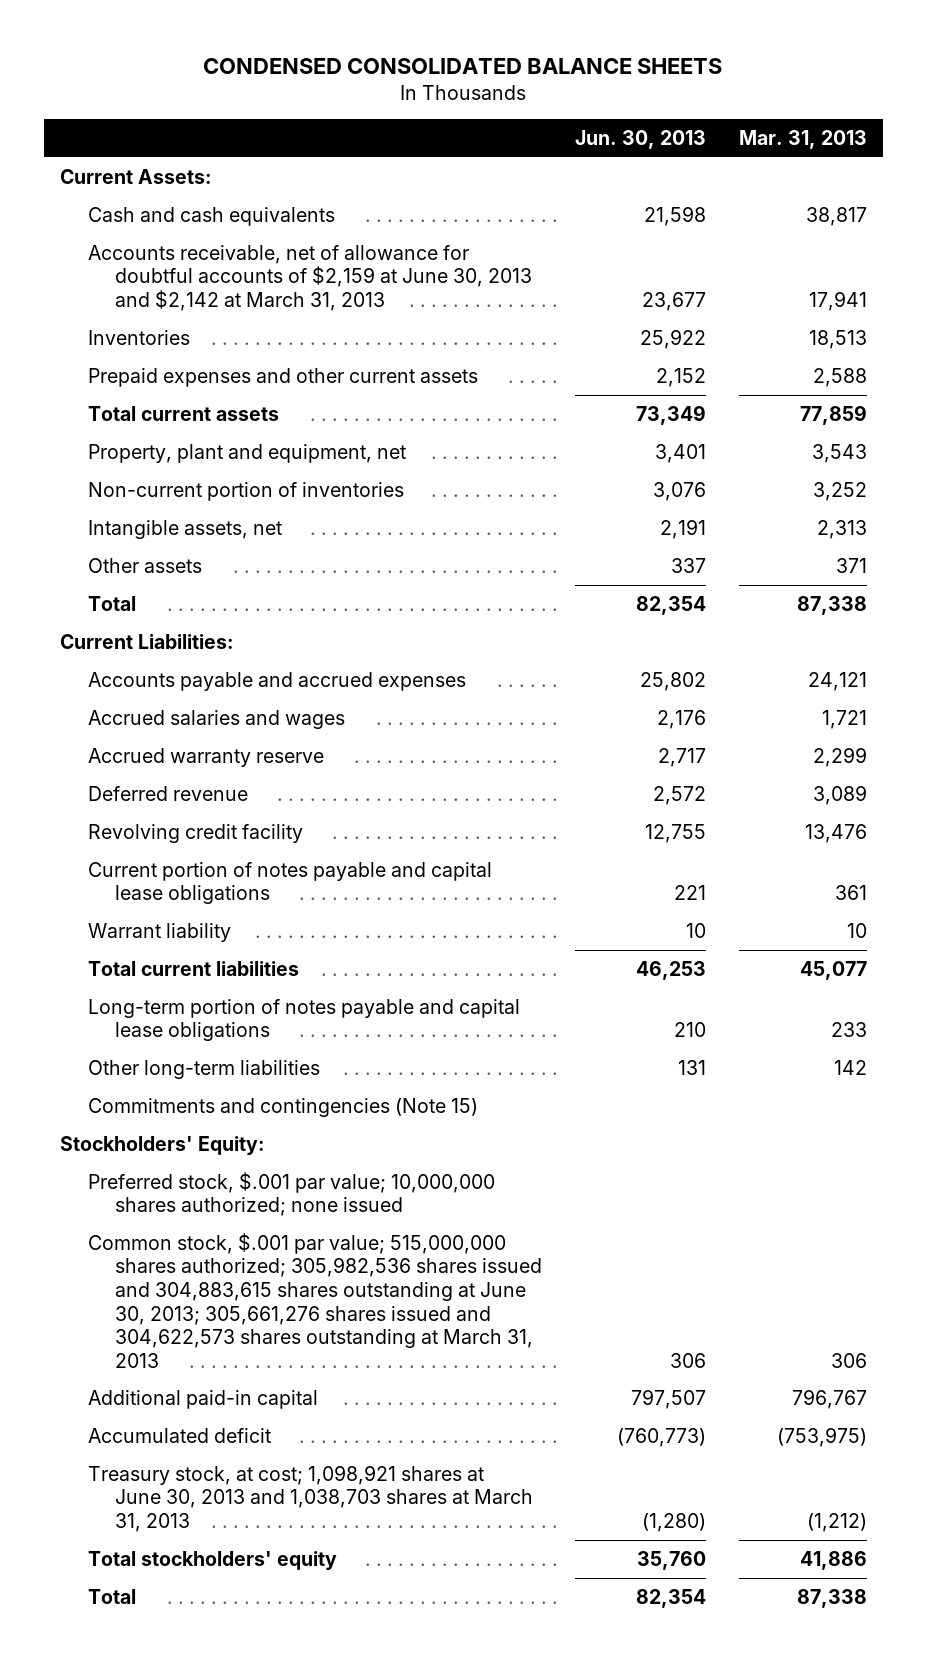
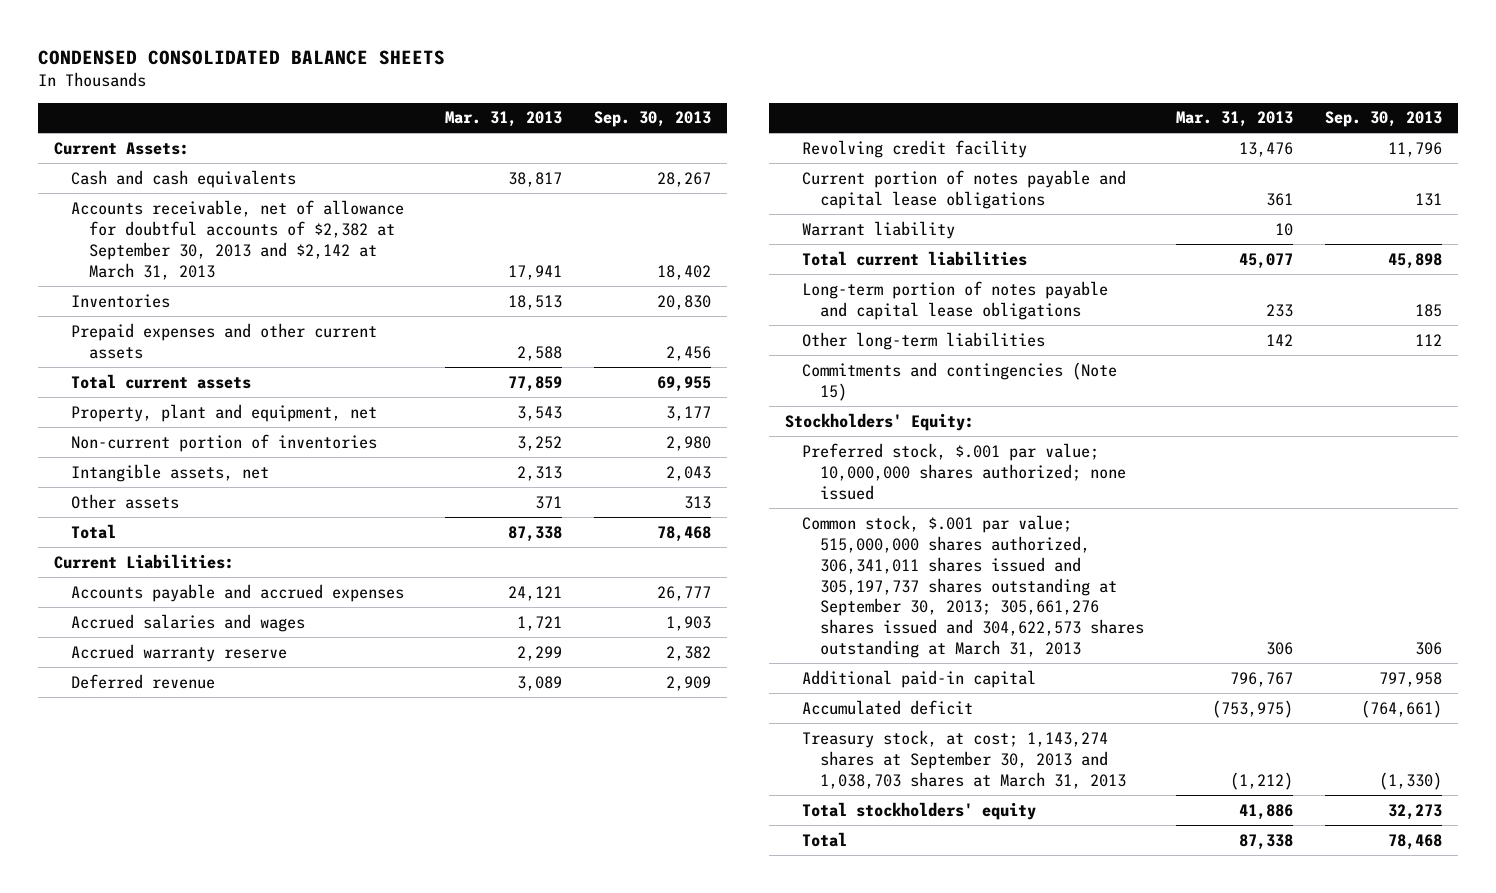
- | Jun. 30, 2013 | Mar. 31, 2013
+ | Mar. 31, 2013 | Sep. 30, 2013
- Accounts receivable, net of allowance for doubtful accounts of $2,159 at June 30, 2013 and $2,142 at March 31, 2013 | 23,677 | 17,941
+ Accounts receivable, net of allowance for doubtful accounts of $2,382 at September 30, 2013 and $2,142 at March 31, 2013 | 17,941 | 18,402
- Common stock, $.001 par value; 515,000,000 shares authorized; 305,982,536 shares issued and 304,883,615 shares outstanding at June 30, 2013; 305,661,276 shares issued and 304,622,573 shares outstanding at March 31, 2013 | 306 | 306
+ Common stock, $.001 par value; 515,000,000 shares authorized, 306,341,011 shares issued and 305,197,737 shares outstanding at September 30, 2013; 305,661,276 shares issued and 304,622,573 shares outstanding at March 31, 2013 | 306 | 306
- Treasury stock, at cost; 1,098,921 shares at June 30, 2013 and 1,038,703 shares at March 31, 2013 | (1,280) | (1,212)
+ Treasury stock, at cost; 1,143,274 shares at September 30, 2013 and 1,038,703 shares at March 31, 2013 | (1,212) | (1,330)

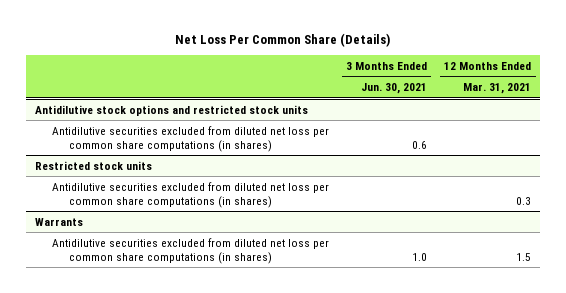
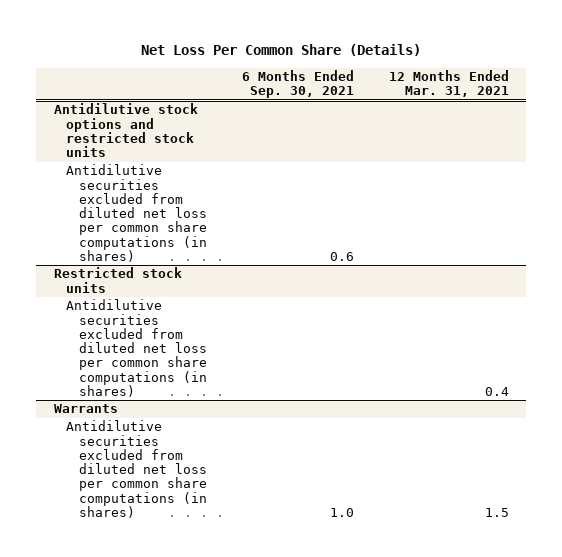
- | 3 Months Ended Jun. 30, 2021 | 12 Months Ended Mar. 31, 2021
+ | 6 Months Ended Sep. 30, 2021 | 12 Months Ended Mar. 31, 2021
@ Restricted stock units
- Antidilutive securities excluded from diluted net loss per common share computations (in shares) | | 0.3
+ Antidilutive securities excluded from diluted net loss per common share computations (in shares) | | 0.4

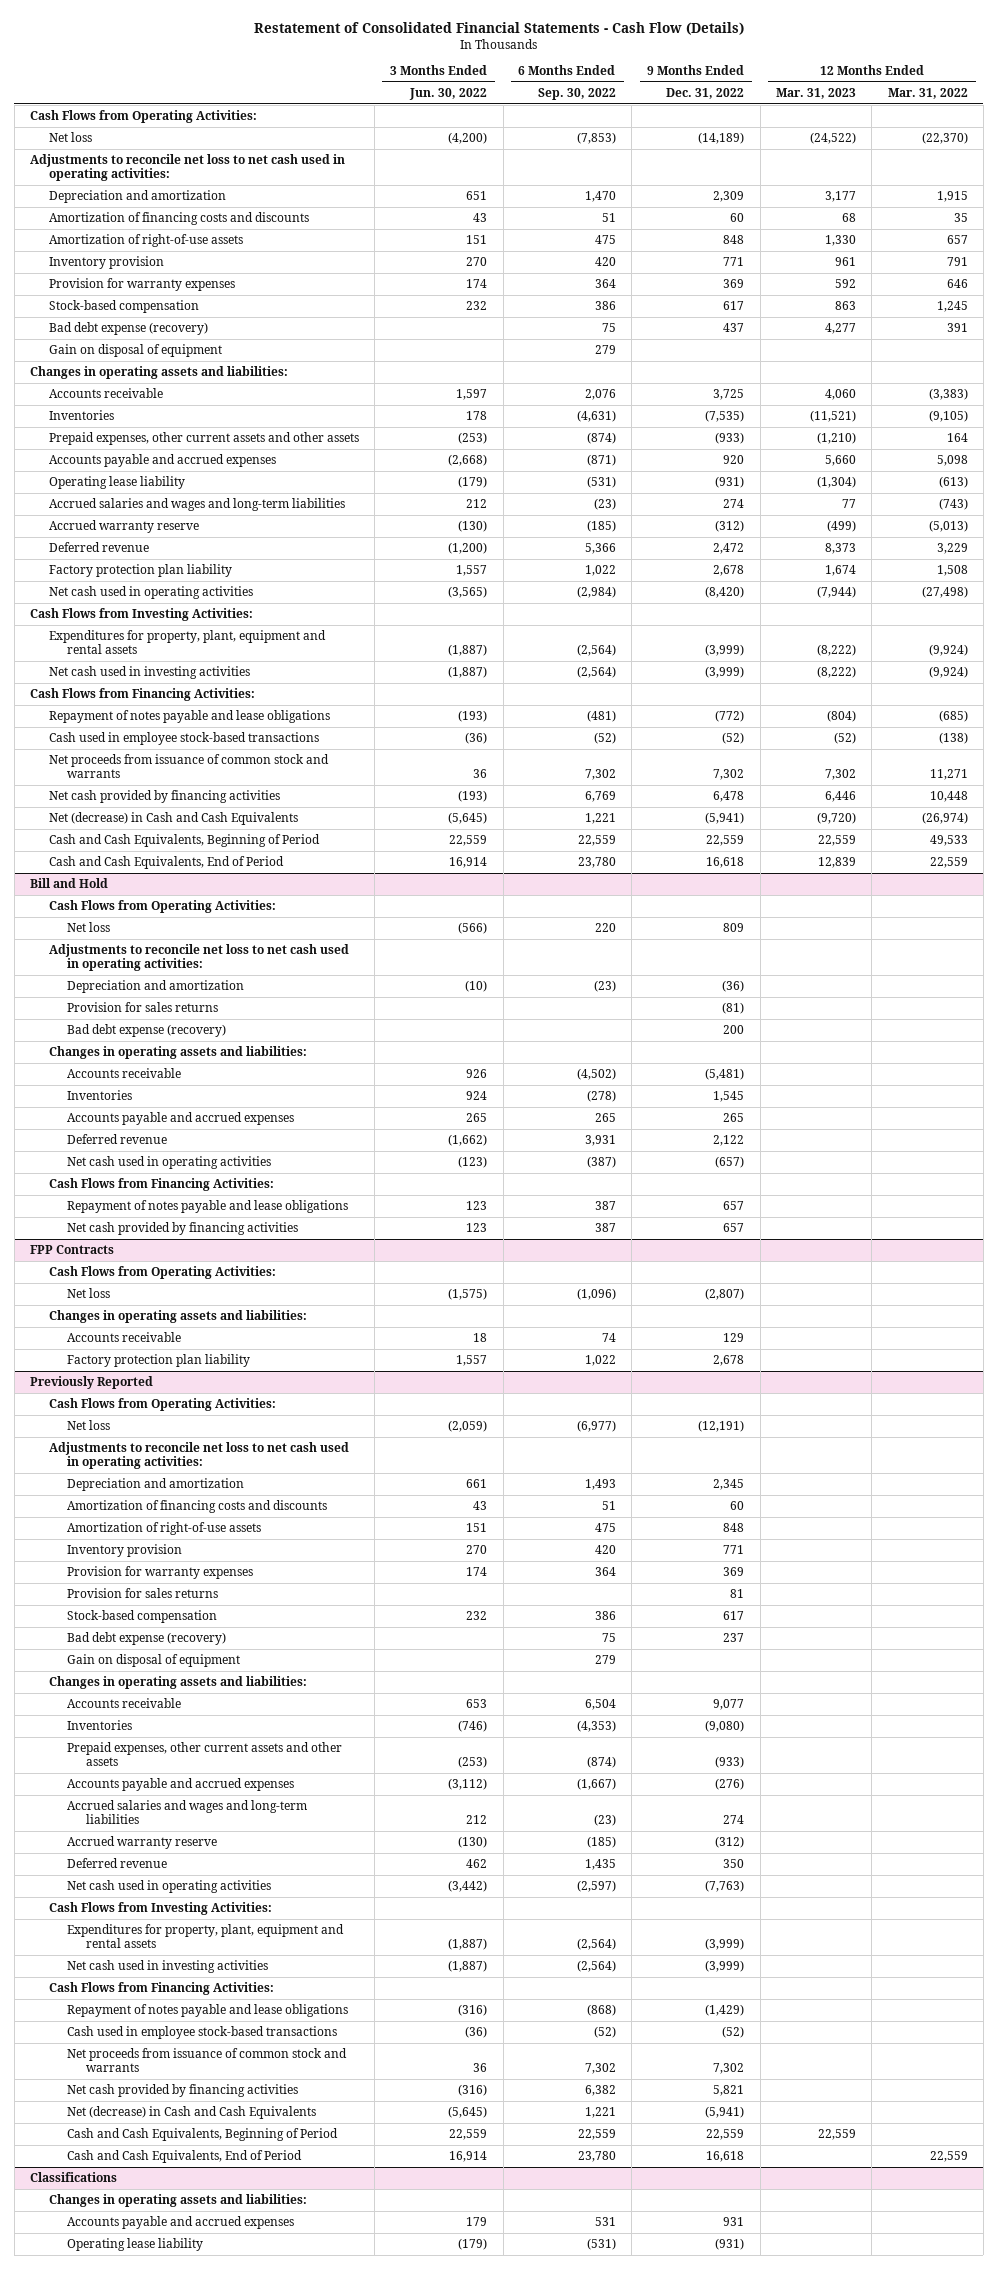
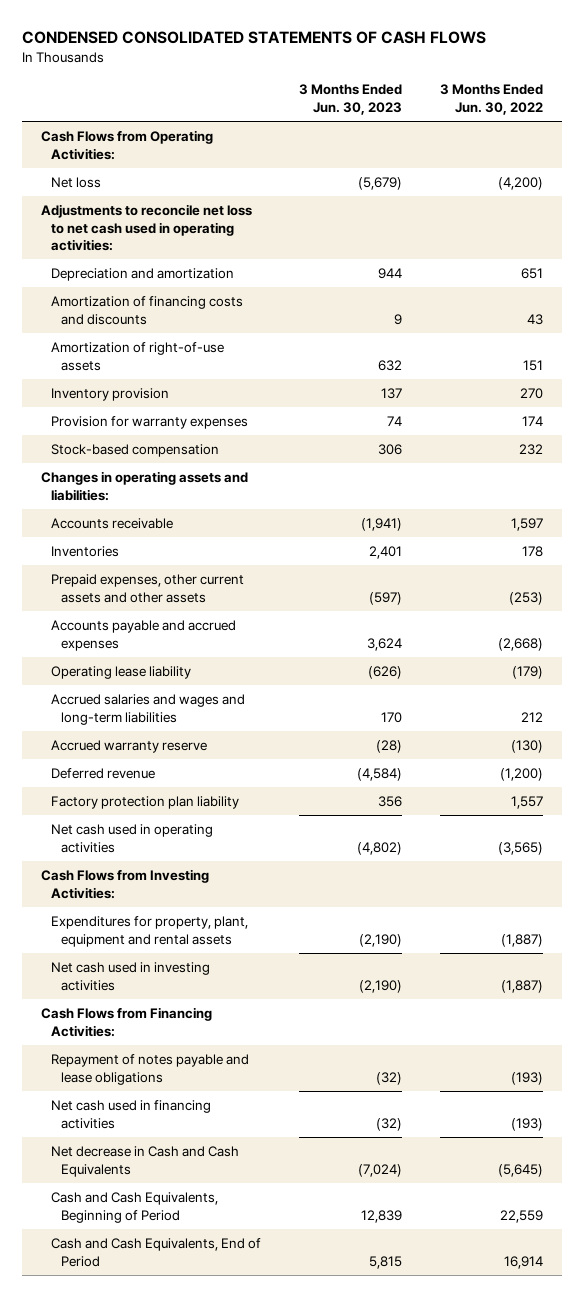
- Restatement of Consolidated Financial Statements - Cash Flow (Details)
+ CONDENSED CONSOLIDATED STATEMENTS OF CASH FLOWS
- | 3 Months Ended Jun. 30, 2022 | 6 Months Ended Sep. 30, 2022 | 9 Months Ended Dec. 31, 2022 | 12 Months Ended Mar. 31, 2023 | 12 Months Ended Mar. 31, 2022
+ | 3 Months Ended Jun. 30, 2023 | 3 Months Ended Jun. 30, 2022
- Bad debt expense (recovery) | | 75 | 437 | 4,277 | 391
- Gain on disposal of equipment | | 279 | | |
- Cash used in employee stock-based transactions | (36) | (52) | (52) | (52) | (138)
- Net proceeds from issuance of common stock and warrants | 36 | 7,302 | 7,302 | 7,302 | 11,271
- Net cash provided by financing activities | (193) | 6,769 | 6,478 | 6,446 | 10,448
- Net (decrease) in Cash and Cash Equivalents | (5,645) | 1,221 | (5,941) | (9,720) | (26,974)
- Cash and Cash Equivalents, Beginning of Period | 22,559 | 22,559 | 22,559 | 22,559 | 49,533
- Cash and Cash Equivalents, End of Period | 16,914 | 23,780 | 16,618 | 12,839 | 22,559
- Bill and Hold
- Cash Flows from Operating Activities:
- Net loss | (566) | 220 | 809 | |
- Adjustments to reconcile net loss to net cash used in operating activities:
- Depreciation and amortization | (10) | (23) | (36) | |
- Provision for sales returns | | | (81) | |
- Bad debt expense (recovery) | | | 200 | |
- Changes in operating assets and liabilities:
- Accounts receivable | 926 | (4,502) | (5,481) | |
- Inventories | 924 | (278) | 1,545 | |
- Accounts payable and accrued expenses | 265 | 265 | 265 | |
- Deferred revenue | (1,662) | 3,931 | 2,122 | |
- Net cash used in operating activities | (123) | (387) | (657) | |
- Cash Flows from Financing Activities:
- Repayment of notes payable and lease obligations | 123 | 387 | 657 | |
- Net cash provided by financing activities | 123 | 387 | 657 | |
- FPP Contracts
- Cash Flows from Operating Activities:
- Net loss | (1,575) | (1,096) | (2,807) | |
- Changes in operating assets and liabilities:
- Accounts receivable | 18 | 74 | 129 | |
- Factory protection plan liability | 1,557 | 1,022 | 2,678 | |
- Previously Reported
- Cash Flows from Operating Activities:
- Net loss | (2,059) | (6,977) | (12,191) | |
- Adjustments to reconcile net loss to net cash used in operating activities:
- Depreciation and amortization | 661 | 1,493 | 2,345 | |
- Amortization of financing costs and discounts | 43 | 51 | 60 | |
- Amortization of right-of-use assets | 151 | 475 | 848 | |
- Inventory provision | 270 | 420 | 771 | |
- Provision for warranty expenses | 174 | 364 | 369 | |
- Provision for sales returns | | | 81 | |
- Stock-based compensation | 232 | 386 | 617 | |
- Bad debt expense (recovery) | | 75 | 237 | |
- Gain on disposal of equipment | | 279 | | |
- Changes in operating assets and liabilities:
- Accounts receivable | 653 | 6,504 | 9,077 | |
- Inventories | (746) | (4,353) | (9,080) | |
- Prepaid expenses, other current assets and other assets | (253) | (874) | (933) | |
- Accounts payable and accrued expenses | (3,112) | (1,667) | (276) | |
- Accrued salaries and wages and long-term liabilities | 212 | (23) | 274 | |
- Accrued warranty reserve | (130) | (185) | (312) | |
- Deferred revenue | 462 | 1,435 | 350 | |
- Net cash used in operating activities | (3,442) | (2,597) | (7,763) | |
- Cash Flows from Investing Activities:
- Expenditures for property, plant, equipment and rental assets | (1,887) | (2,564) | (3,999) | |
- Net cash used in investing activities | (1,887) | (2,564) | (3,999) | |
- Cash Flows from Financing Activities:
- Repayment of notes payable and lease obligations | (316) | (868) | (1,429) | |
- Cash used in employee stock-based transactions | (36) | (52) | (52) | |
- Net proceeds from issuance of common stock and warrants | 36 | 7,302 | 7,302 | |
- Net cash provided by financing activities | (316) | 6,382 | 5,821 | |
- Net (decrease) in Cash and Cash Equivalents | (5,645) | 1,221 | (5,941) | |
+ Net cash used in financing activities | (32) | (193)
+ Net decrease in Cash and Cash Equivalents | (7,024) | (5,645)
- Classifications
- Changes in operating assets and liabilities:
- Accounts payable and accrued expenses | 179 | 531 | 931 | |
- Operating lease liability | (179) | (531) | (931) | |

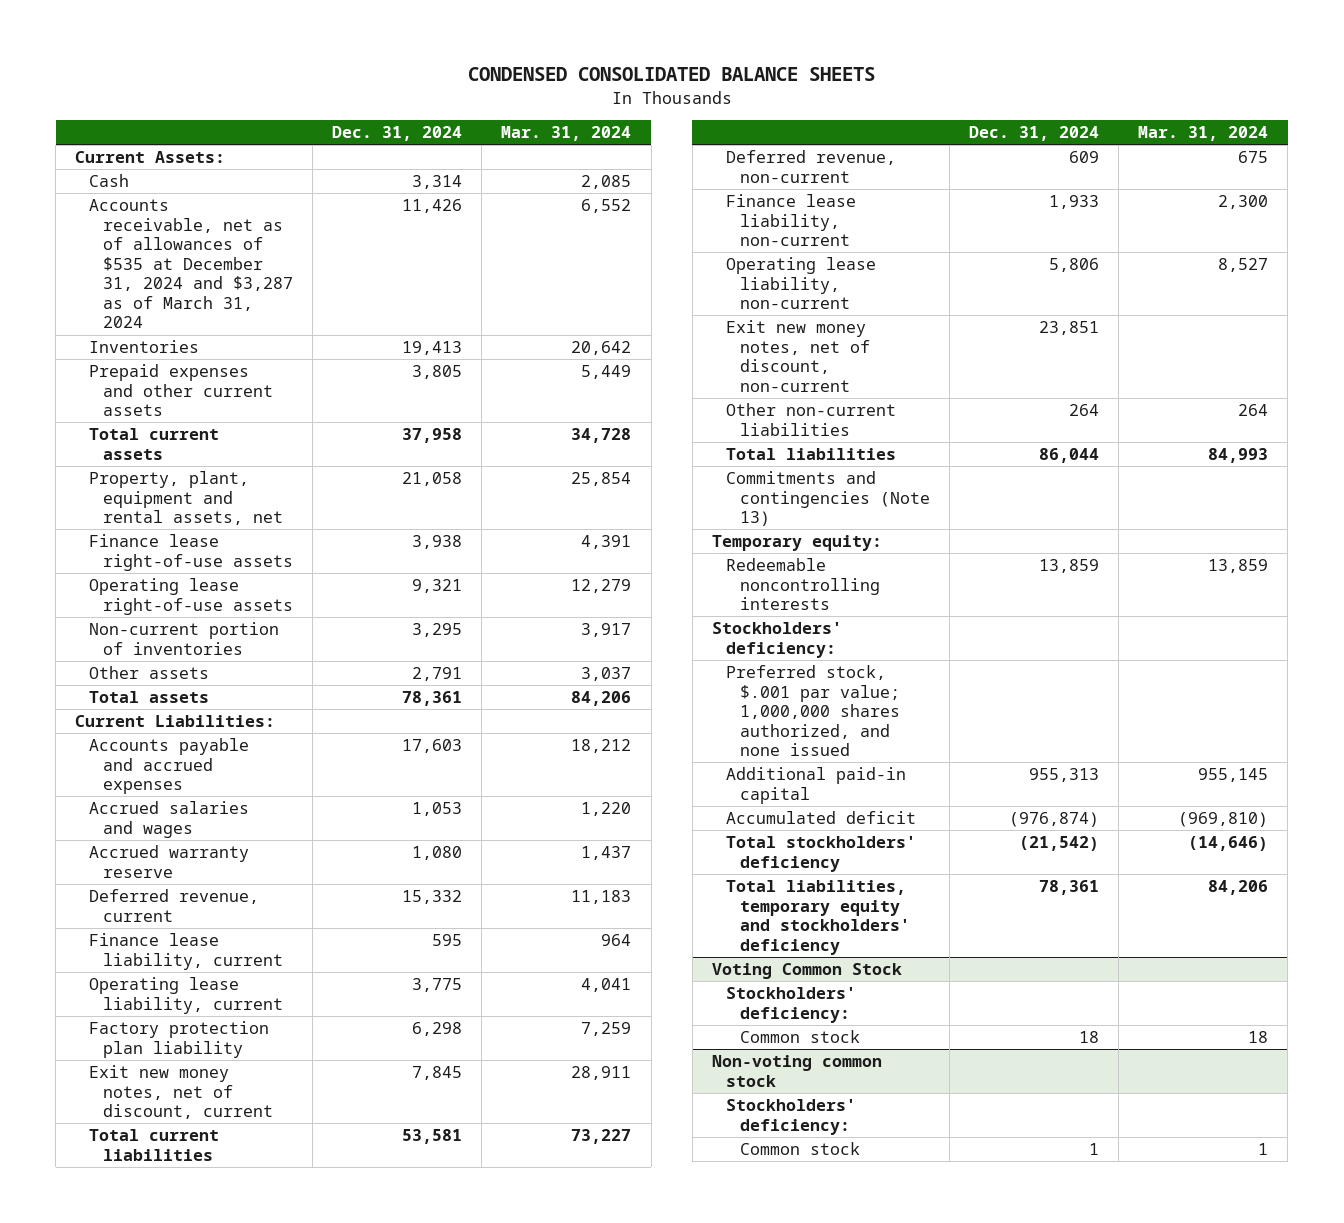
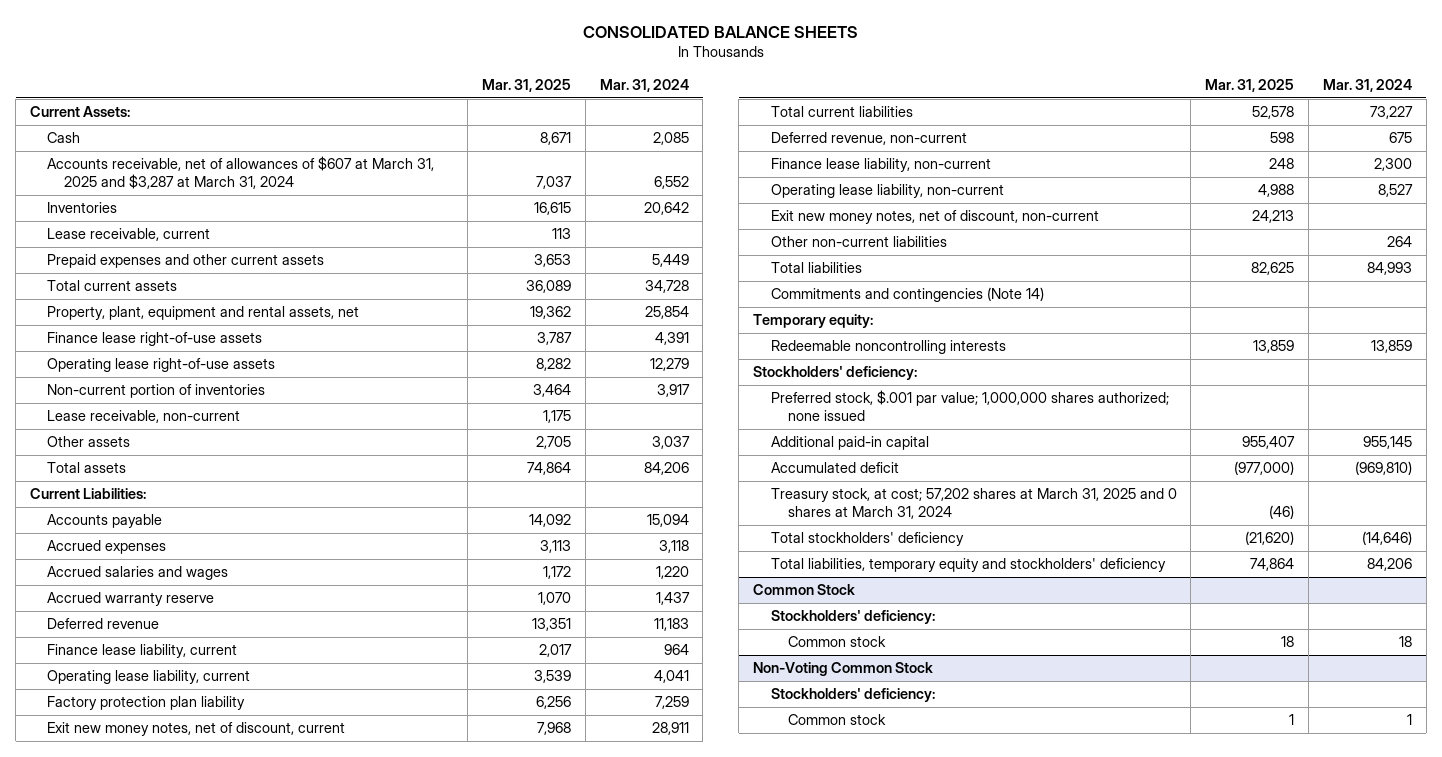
- CONDENSED CONSOLIDATED BALANCE SHEETS
+ CONSOLIDATED BALANCE SHEETS
- | Dec. 31, 2024 | Mar. 31, 2024
+ | Mar. 31, 2025 | Mar. 31, 2024
- Accounts receivable, net as of allowances of $535 at December 31, 2024 and $3,287 as of March 31, 2024 | 11,426 | 6,552
+ Accounts receivable, net of allowances of $607 at March 31, 2025 and $3,287 at March 31, 2024 | 7,037 | 6,552
+ Lease receivable, current | 113 |
+ Lease receivable, non-current | 1,175 |
- Accounts payable and accrued expenses | 17,603 | 18,212
+ Accounts payable | 14,092 | 15,094
+ Accrued expenses | 3,113 | 3,118
- Deferred revenue, current | 15,332 | 11,183
+ Deferred revenue | 13,351 | 11,183
- Commitments and contingencies (Note 13)
+ Commitments and contingencies (Note 14)
- Preferred stock, $.001 par value; 1,000,000 shares authorized, and none issued
+ Preferred stock, $.001 par value; 1,000,000 shares authorized; none issued
+ Treasury stock, at cost; 57,202 shares at March 31, 2025 and 0 shares at March 31, 2024 | (46) |
- Voting Common Stock
+ Common Stock
- Non-voting common stock
+ Non-Voting Common Stock

